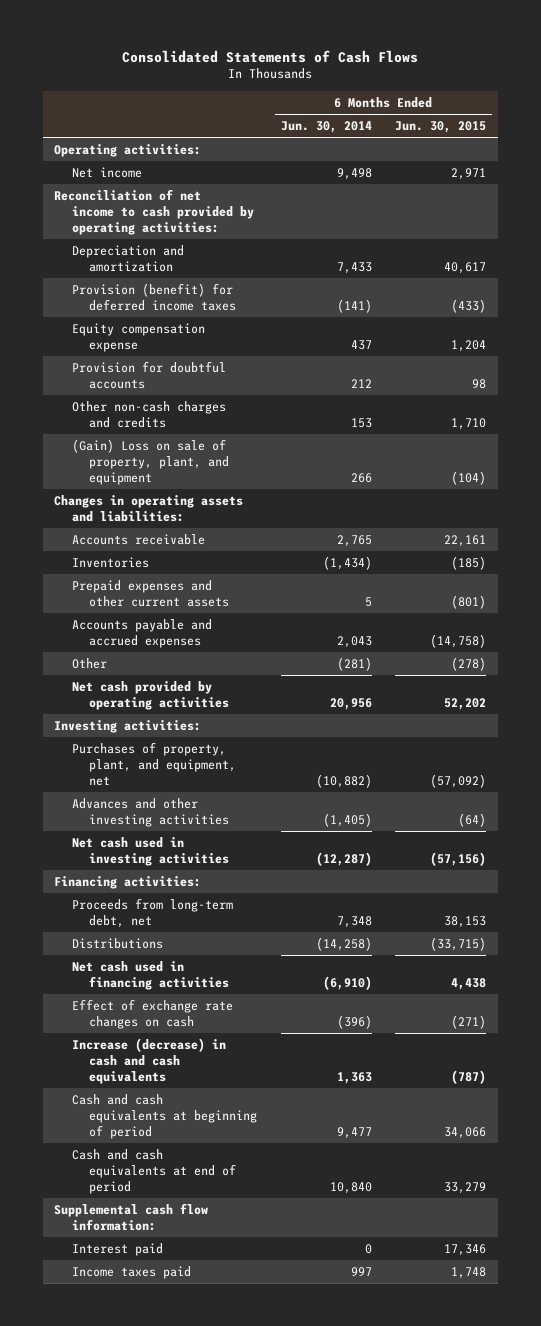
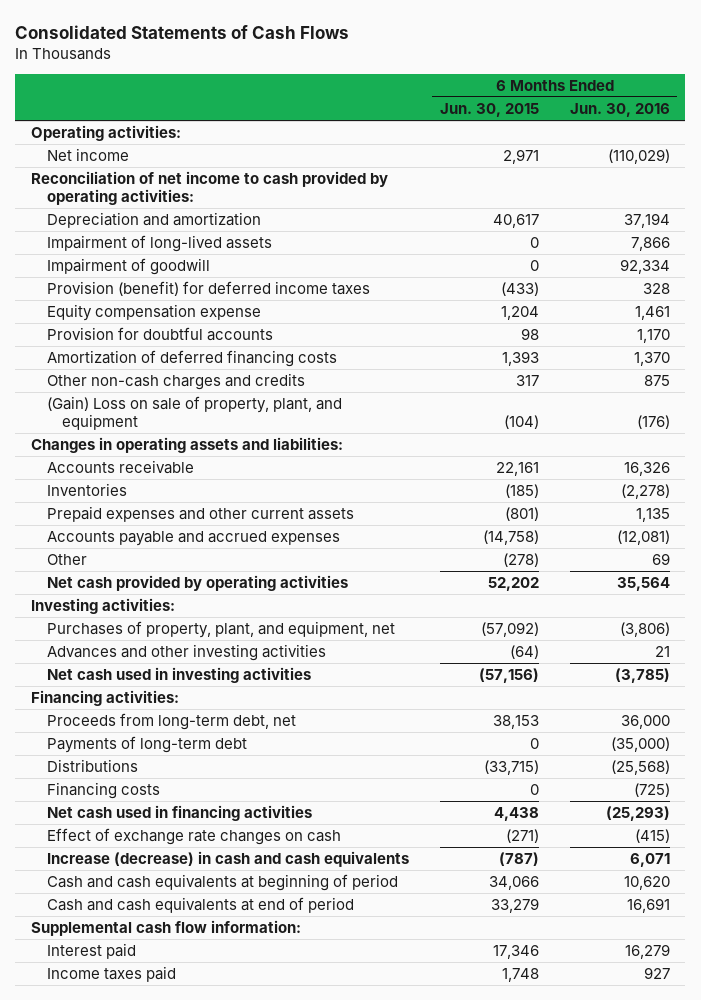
- | 6 Months Ended Jun. 30, 2014 | 6 Months Ended Jun. 30, 2015
+ | 6 Months Ended Jun. 30, 2015 | 6 Months Ended Jun. 30, 2016
+ Impairment of long-lived assets | 0 | 7,866
+ Impairment of goodwill | 0 | 92,334
- Other non-cash charges and credits | 153 | 1,710
+ Amortization of deferred financing costs | 1,393 | 1,370
+ Other non-cash charges and credits | 317 | 875
+ Payments of long-term debt | 0 | (35,000)
+ Financing costs | 0 | (725)

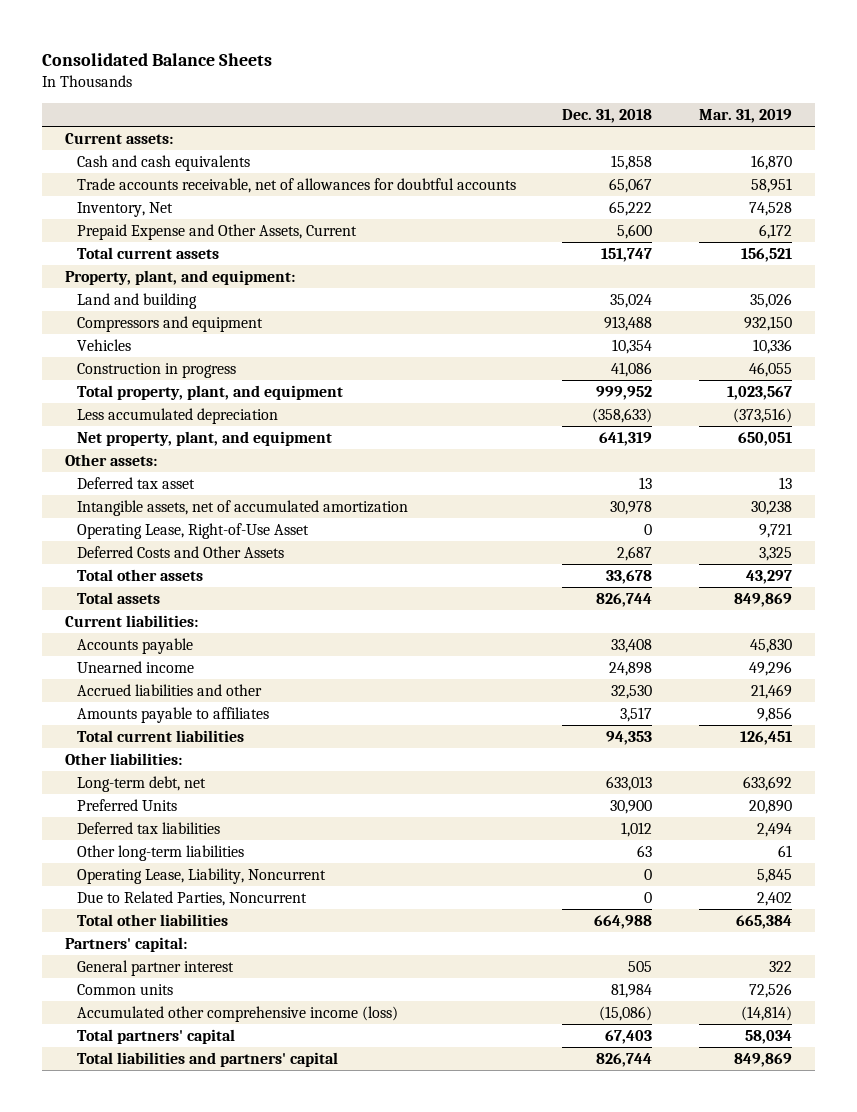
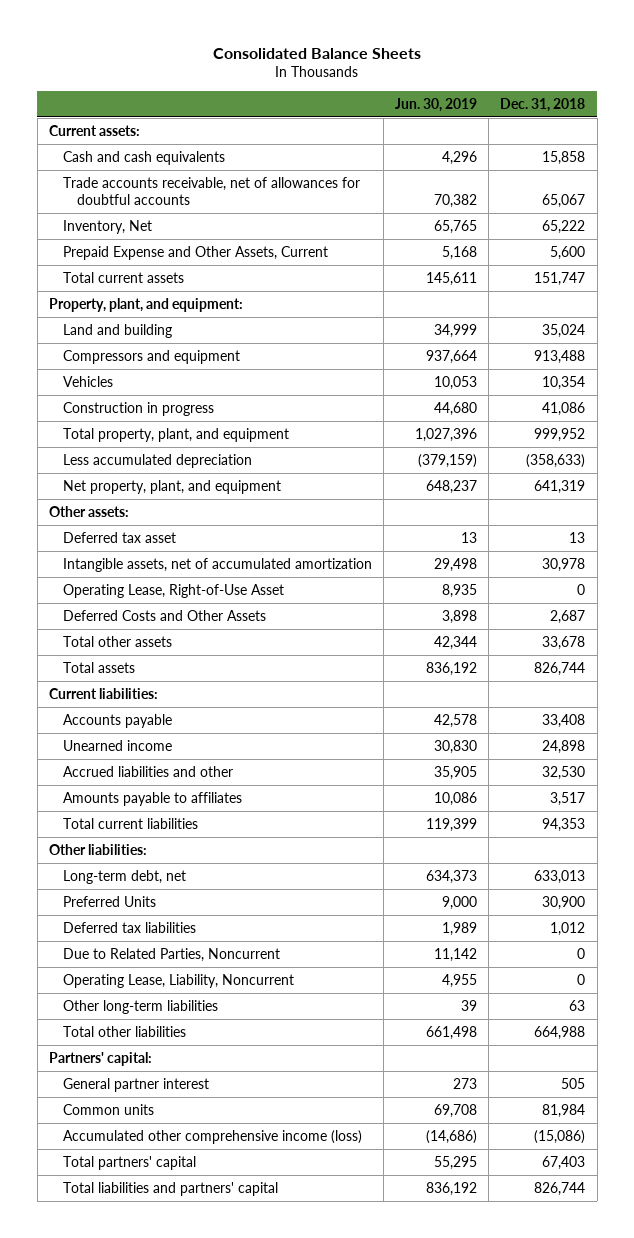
- | Dec. 31, 2018 | Mar. 31, 2019
+ | Jun. 30, 2019 | Dec. 31, 2018
moved down: Operating Lease, Liability, Noncurrent | 4,955 | 0
moved down: Other long-term liabilities | 39 | 63

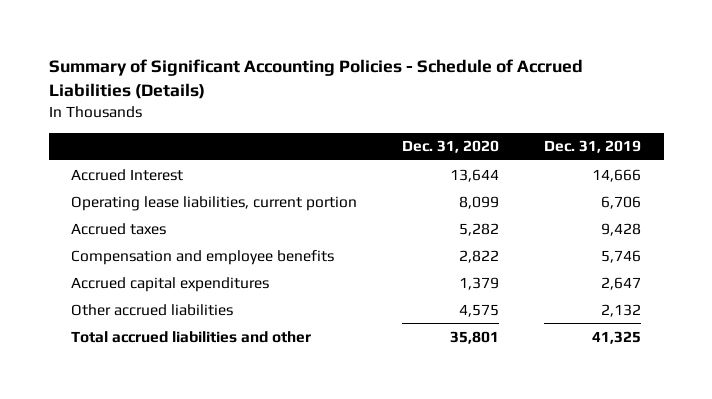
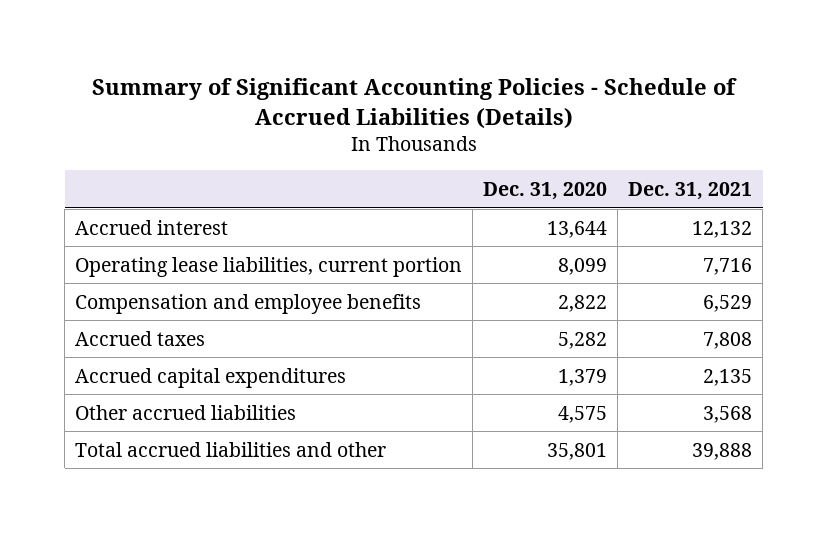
- | Dec. 31, 2020 | Dec. 31, 2019
+ | Dec. 31, 2020 | Dec. 31, 2021
- Accrued Interest | 13,644 | 14,666
+ Accrued interest | 13,644 | 12,132
moved down: Accrued taxes | 5,282 | 7,808

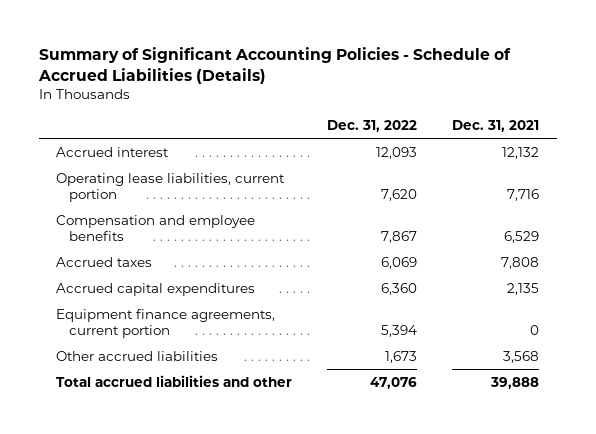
- | Dec. 31, 2020 | Dec. 31, 2021
+ | Dec. 31, 2022 | Dec. 31, 2021
+ Equipment finance agreements, current portion | 5,394 | 0

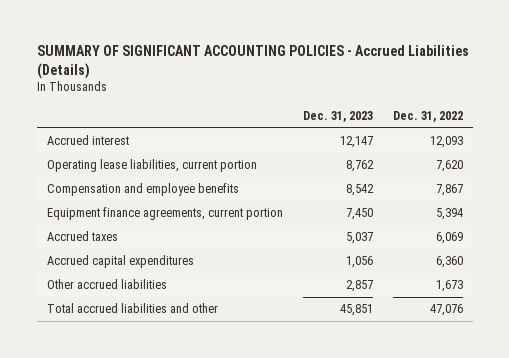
- Summary of Significant Accounting Policies - Schedule of Accrued Liabilities (Details)
+ SUMMARY OF SIGNIFICANT ACCOUNTING POLICIES - Accrued Liabilities (Details)
- | Dec. 31, 2022 | Dec. 31, 2021
+ | Dec. 31, 2023 | Dec. 31, 2022
moved up: Equipment finance agreements, current portion | 7,450 | 5,394

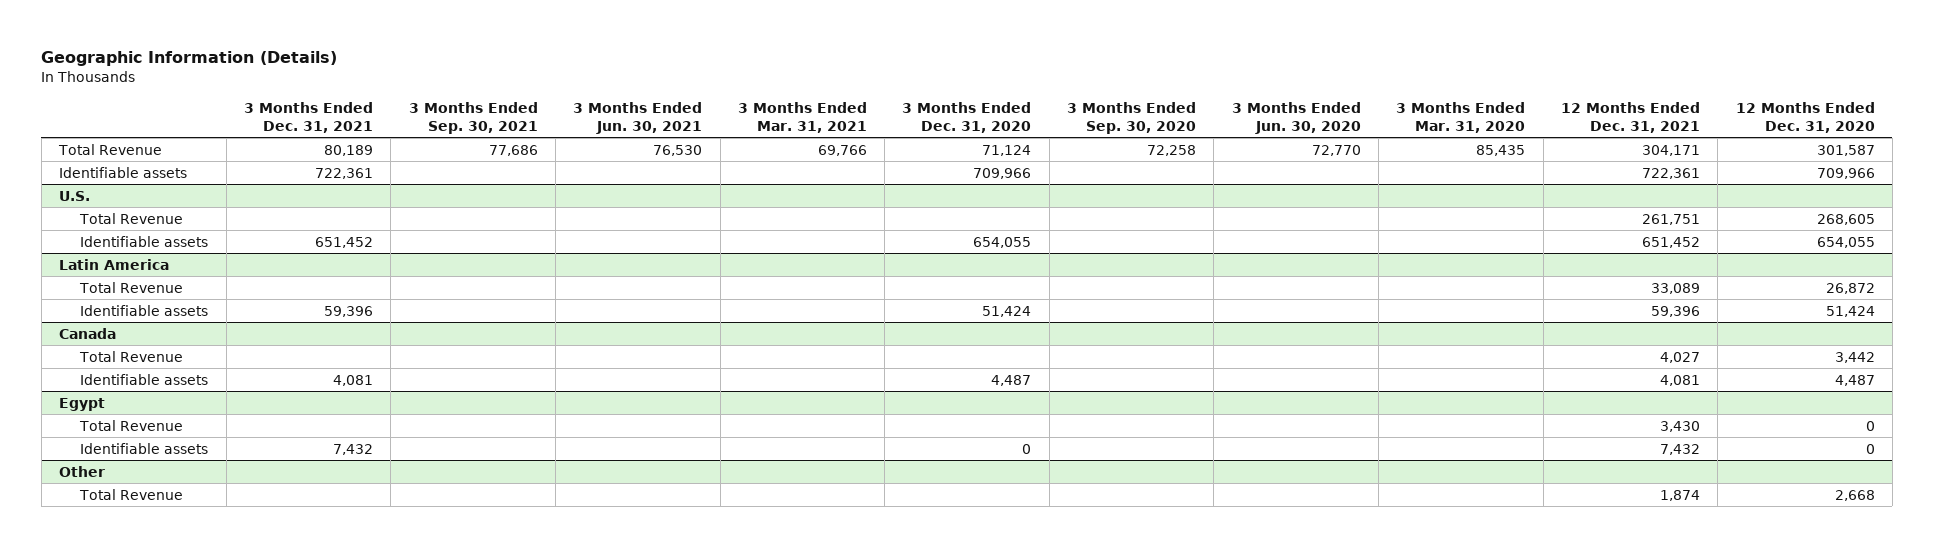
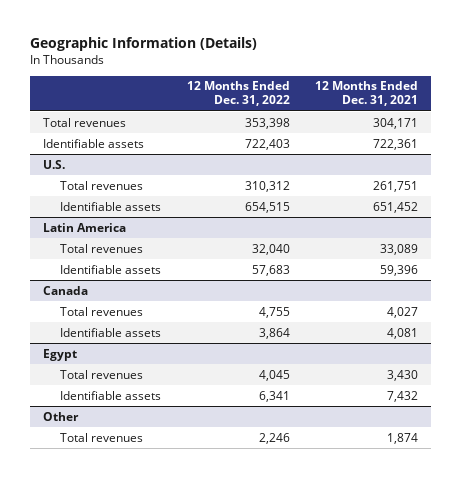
- | 3 Months Ended Dec. 31, 2021 | 3 Months Ended Sep. 30, 2021 | 3 Months Ended Jun. 30, 2021 | 3 Months Ended Mar. 31, 2021 | 3 Months Ended Dec. 31, 2020 | 3 Months Ended Sep. 30, 2020 | 3 Months Ended Jun. 30, 2020 | 3 Months Ended Mar. 31, 2020 | 12 Months Ended Dec. 31, 2021 | 12 Months Ended Dec. 31, 2020
+ | 12 Months Ended Dec. 31, 2022 | 12 Months Ended Dec. 31, 2021
- Total Revenue | 80,189 | 77,686 | 76,530 | 69,766 | 71,124 | 72,258 | 72,770 | 85,435 | 304,171 | 301,587
+ Total revenues | 353,398 | 304,171
@ U.S.
- Total Revenue | | | | | | | | | 261,751 | 268,605
+ Total revenues | 310,312 | 261,751
@ Latin America
- Total Revenue | | | | | | | | | 33,089 | 26,872
+ Total revenues | 32,040 | 33,089
@ Canada
- Total Revenue | | | | | | | | | 4,027 | 3,442
+ Total revenues | 4,755 | 4,027
@ Egypt
- Total Revenue | | | | | | | | | 3,430 | 0
+ Total revenues | 4,045 | 3,430
@ Other
- Total Revenue | | | | | | | | | 1,874 | 2,668
+ Total revenues | 2,246 | 1,874

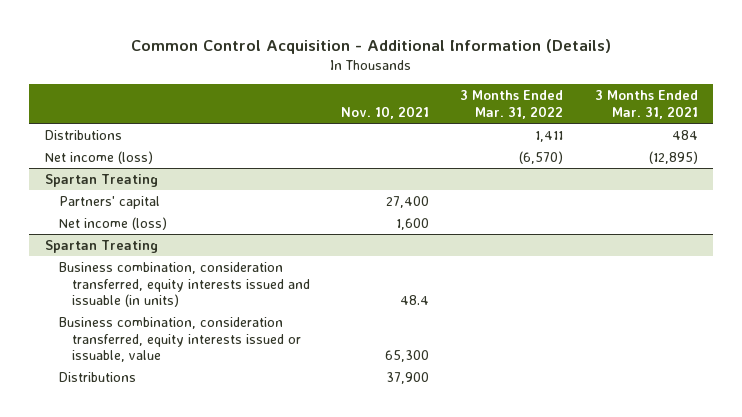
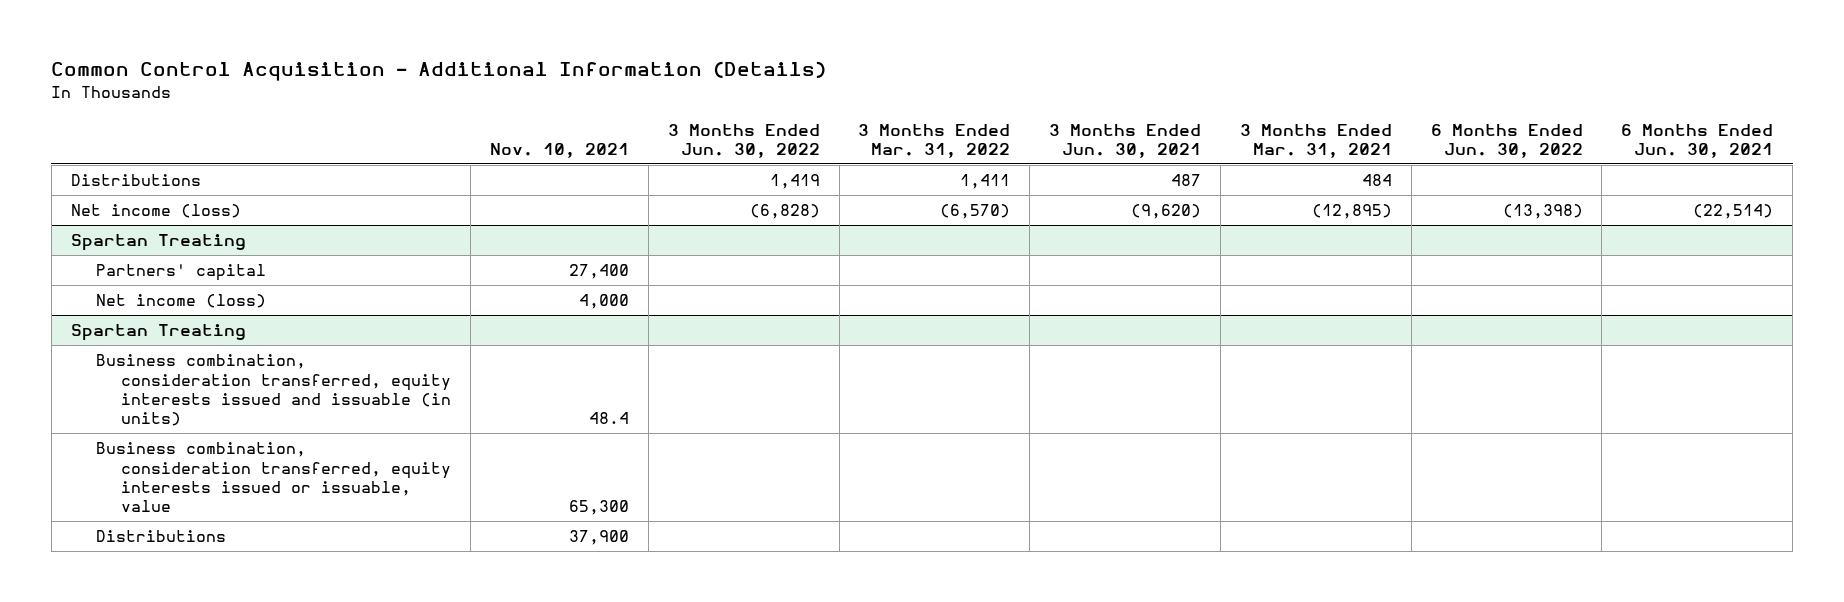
- | Nov. 10, 2021 | 3 Months Ended Mar. 31, 2022 | 3 Months Ended Mar. 31, 2021
+ | Nov. 10, 2021 | 3 Months Ended Jun. 30, 2022 | 3 Months Ended Mar. 31, 2022 | 3 Months Ended Jun. 30, 2021 | 3 Months Ended Mar. 31, 2021 | 6 Months Ended Jun. 30, 2022 | 6 Months Ended Jun. 30, 2021
@ Spartan Treating
- Net income (loss) | 1,600 | |
+ Net income (loss) | 4,000 | | | | | |

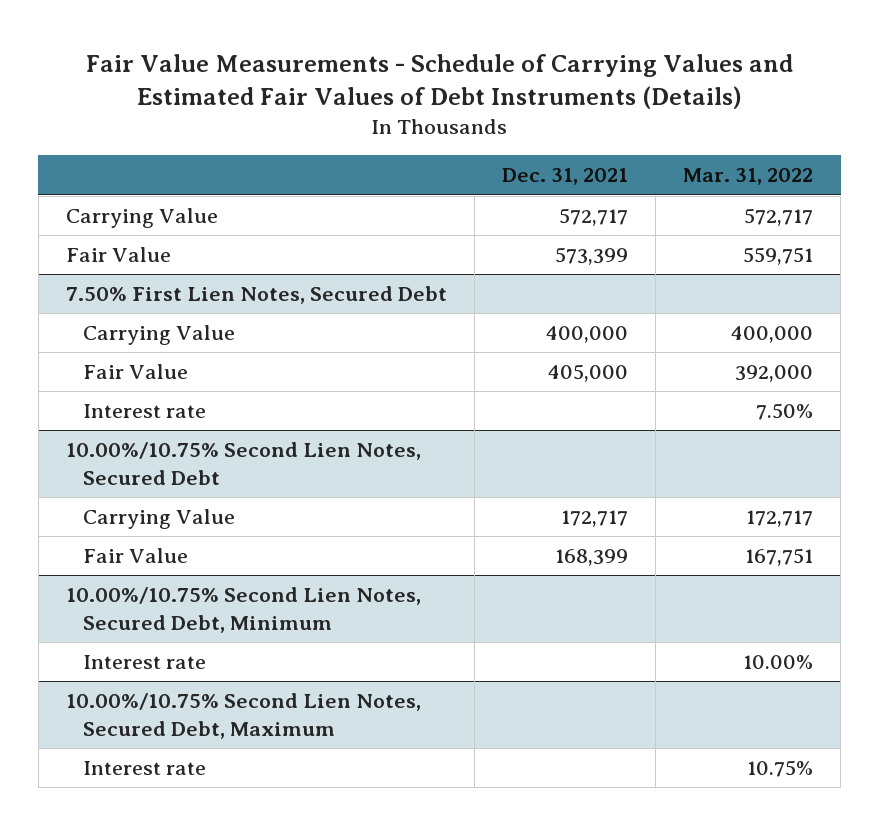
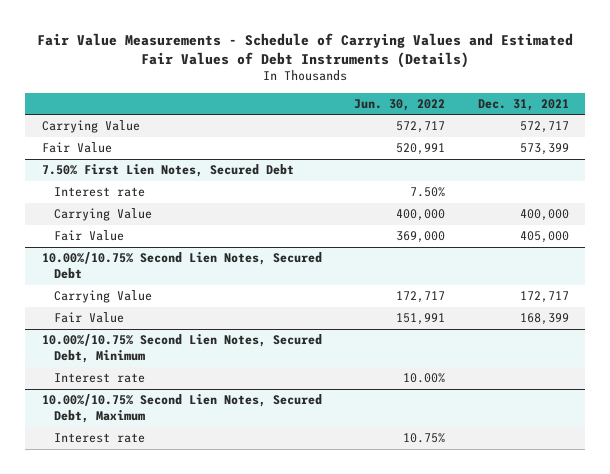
- | Dec. 31, 2021 | Mar. 31, 2022
+ | Jun. 30, 2022 | Dec. 31, 2021
@ 7.50% First Lien Notes, Secured Debt
moved up: Interest rate | 7.50% |

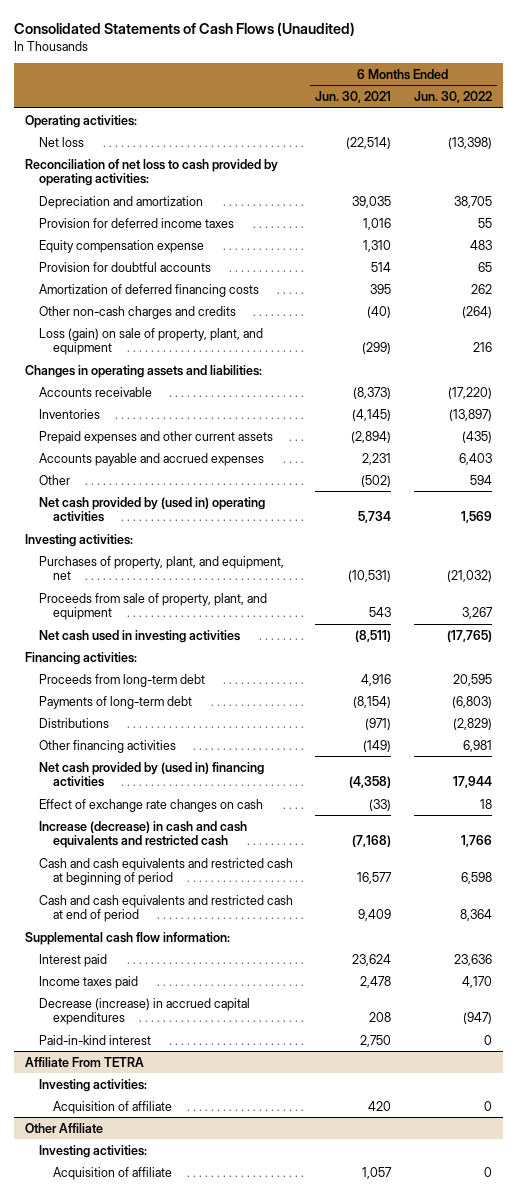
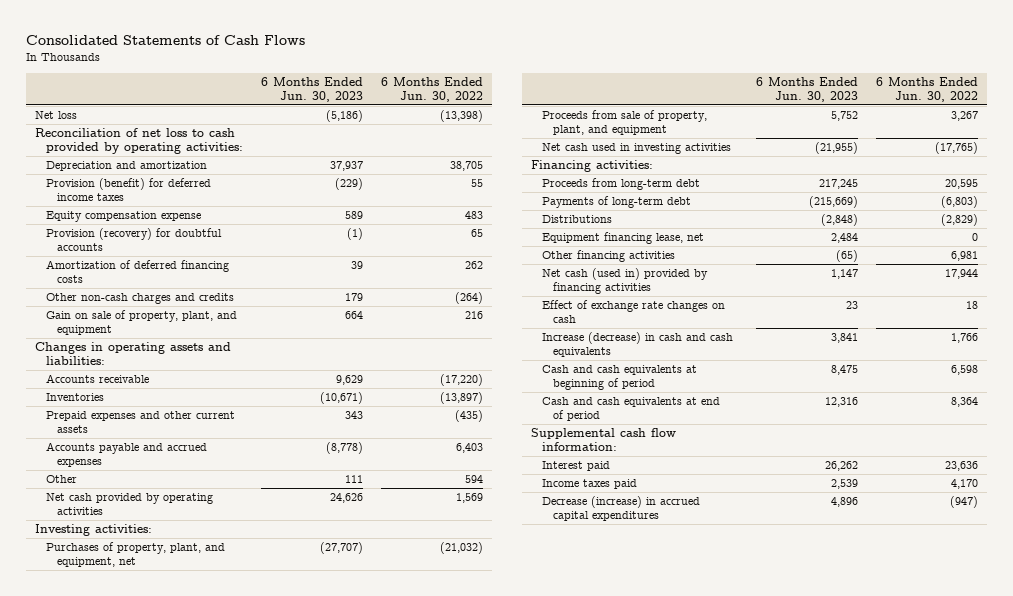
- Consolidated Statements of Cash Flows (Unaudited)
+ Consolidated Statements of Cash Flows
- | 6 Months Ended Jun. 30, 2021 | 6 Months Ended Jun. 30, 2022
+ | 6 Months Ended Jun. 30, 2023 | 6 Months Ended Jun. 30, 2022
- Operating activities:
- Provision for deferred income taxes | 1,016 | 55
+ Provision (benefit) for deferred income taxes | (229) | 55
- Provision for doubtful accounts | 514 | 65
+ Provision (recovery) for doubtful accounts | (1) | 65
- Loss (gain) on sale of property, plant, and equipment | (299) | 216
+ Gain on sale of property, plant, and equipment | 664 | 216
- Net cash provided by (used in) operating activities | 5,734 | 1,569
+ Net cash provided by operating activities | 24,626 | 1,569
+ Equipment financing lease, net | 2,484 | 0
- Net cash provided by (used in) financing activities | (4,358) | 17,944
+ Net cash (used in) provided by financing activities | 1,147 | 17,944
- Increase (decrease) in cash and cash equivalents and restricted cash | (7,168) | 1,766
- Cash and cash equivalents and restricted cash at beginning of period | 16,577 | 6,598
- Cash and cash equivalents and restricted cash at end of period | 9,409 | 8,364
+ Increase (decrease) in cash and cash equivalents | 3,841 | 1,766
+ Cash and cash equivalents at beginning of period | 8,475 | 6,598
+ Cash and cash equivalents at end of period | 12,316 | 8,364
- Paid-in-kind interest | 2,750 | 0
- Affiliate From TETRA
- Investing activities:
- Acquisition of affiliate | 420 | 0
- Other Affiliate
- Investing activities:
- Acquisition of affiliate | 1,057 | 0

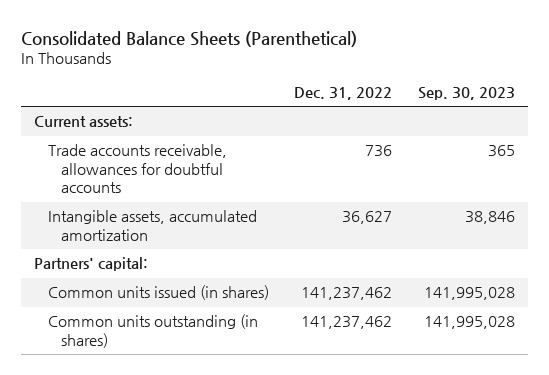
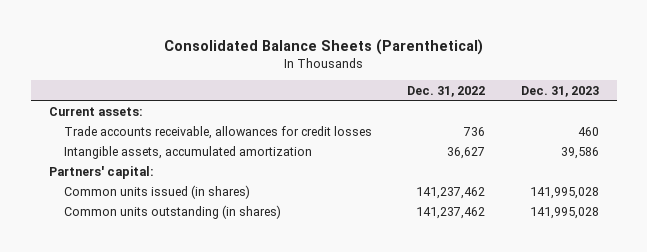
- | Dec. 31, 2022 | Sep. 30, 2023
+ | Dec. 31, 2022 | Dec. 31, 2023
- Trade accounts receivable, allowances for doubtful accounts | 736 | 365
+ Trade accounts receivable, allowances for credit losses | 736 | 460

